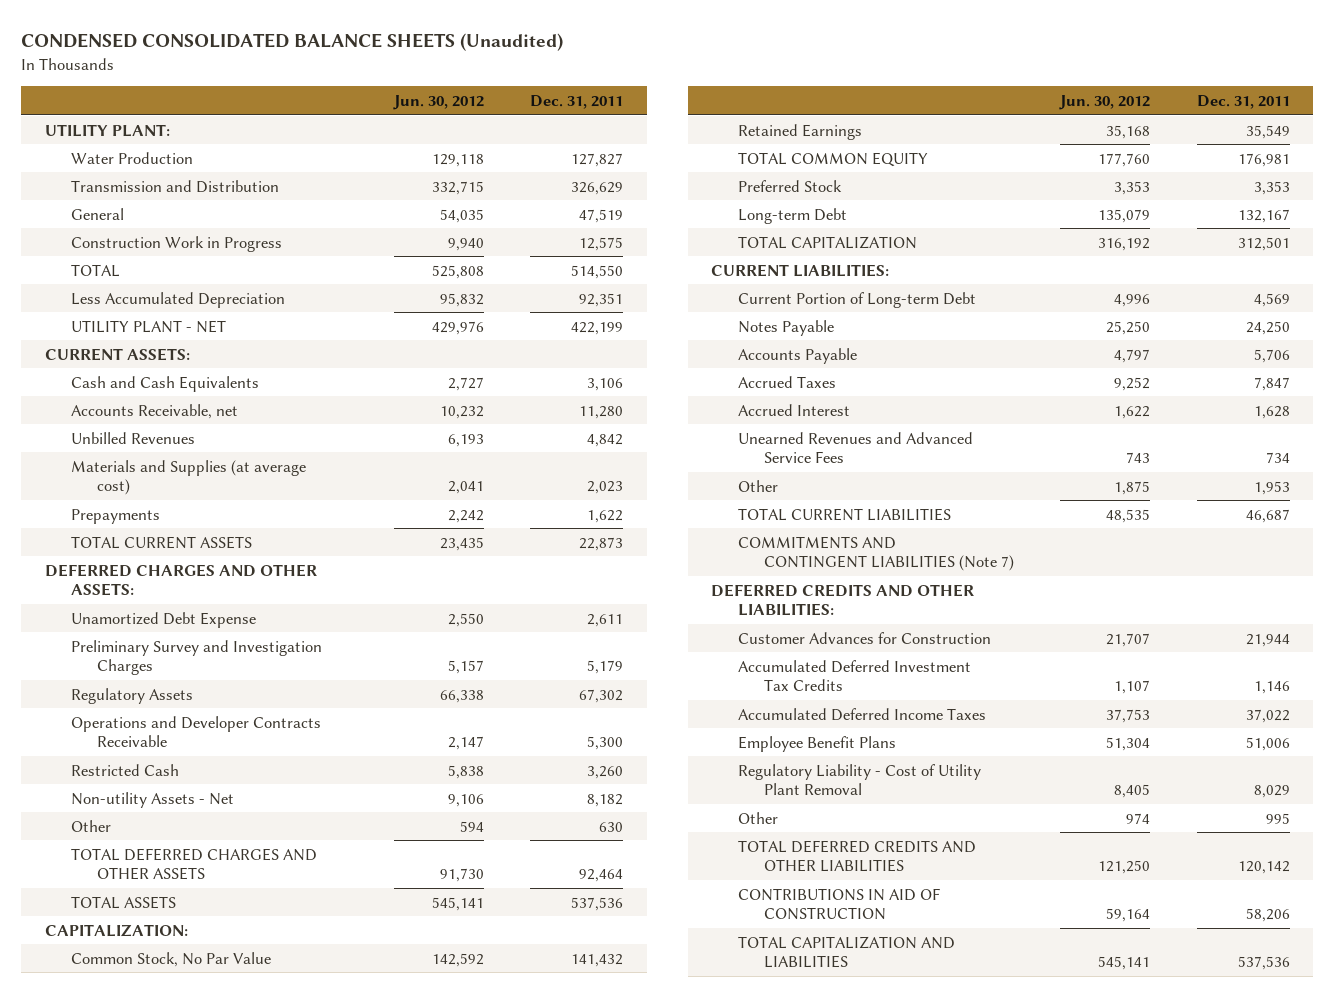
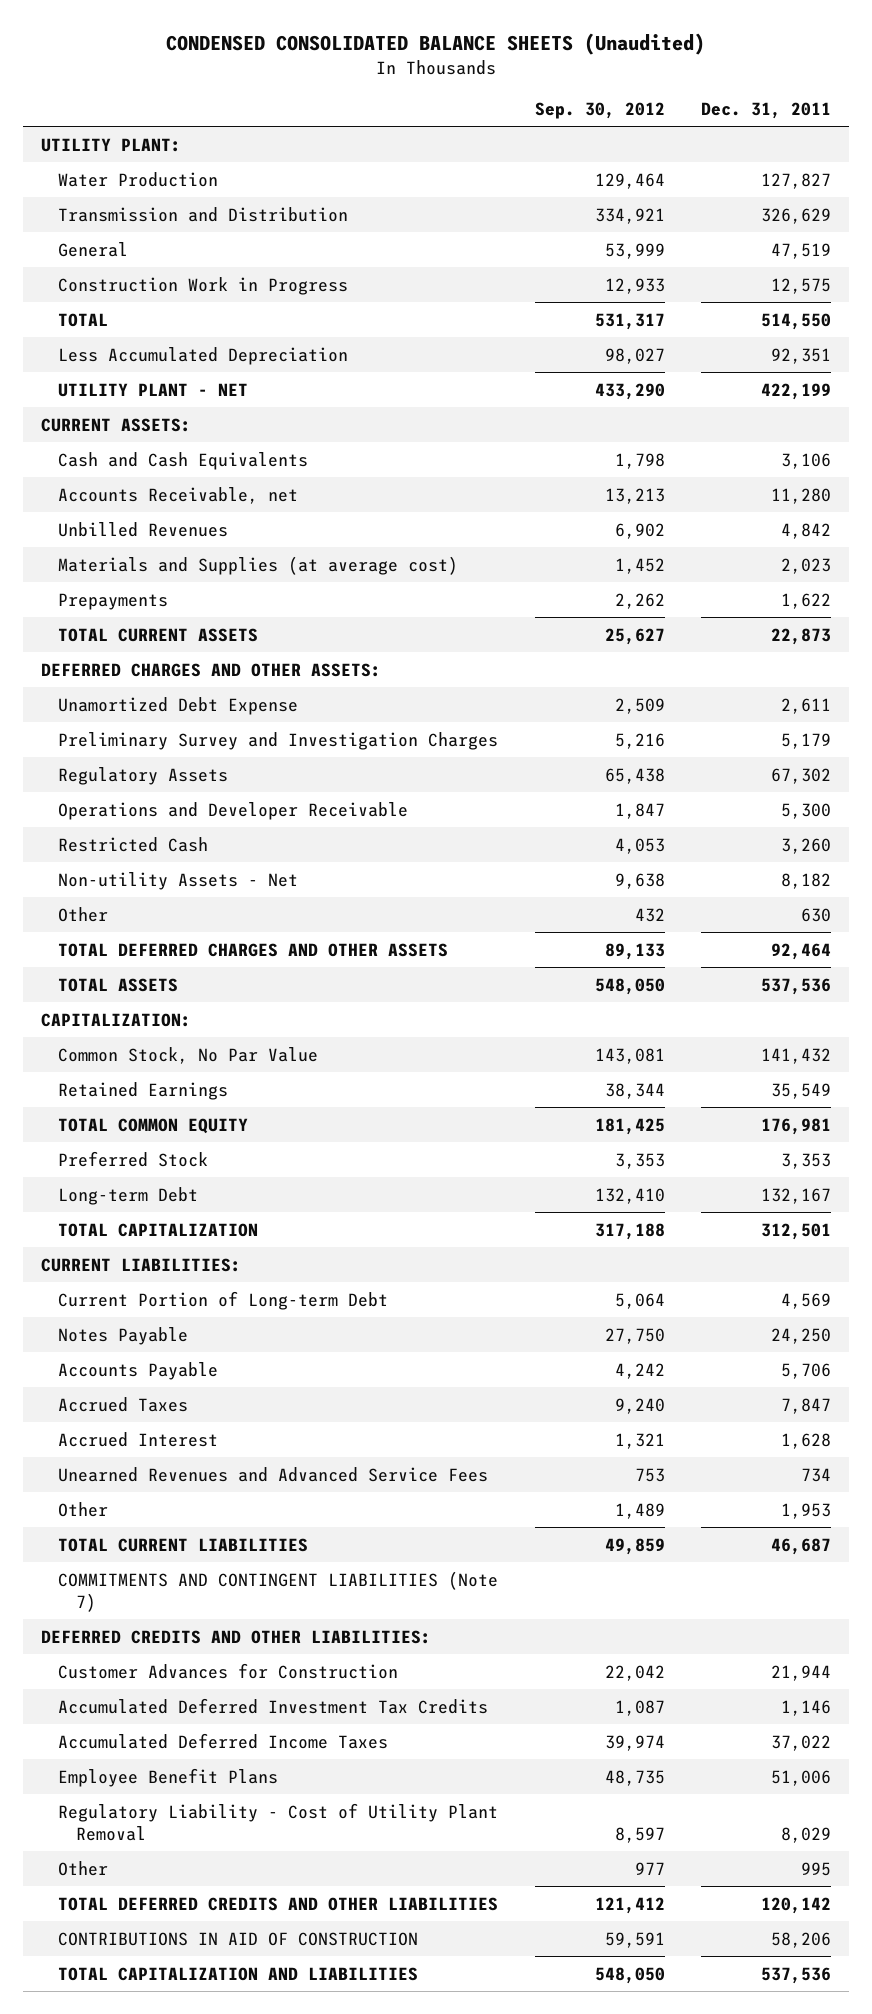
- | Jun. 30, 2012 | Dec. 31, 2011
+ | Sep. 30, 2012 | Dec. 31, 2011
- Operations and Developer Contracts Receivable | 2,147 | 5,300
+ Operations and Developer Receivable | 1,847 | 5,300

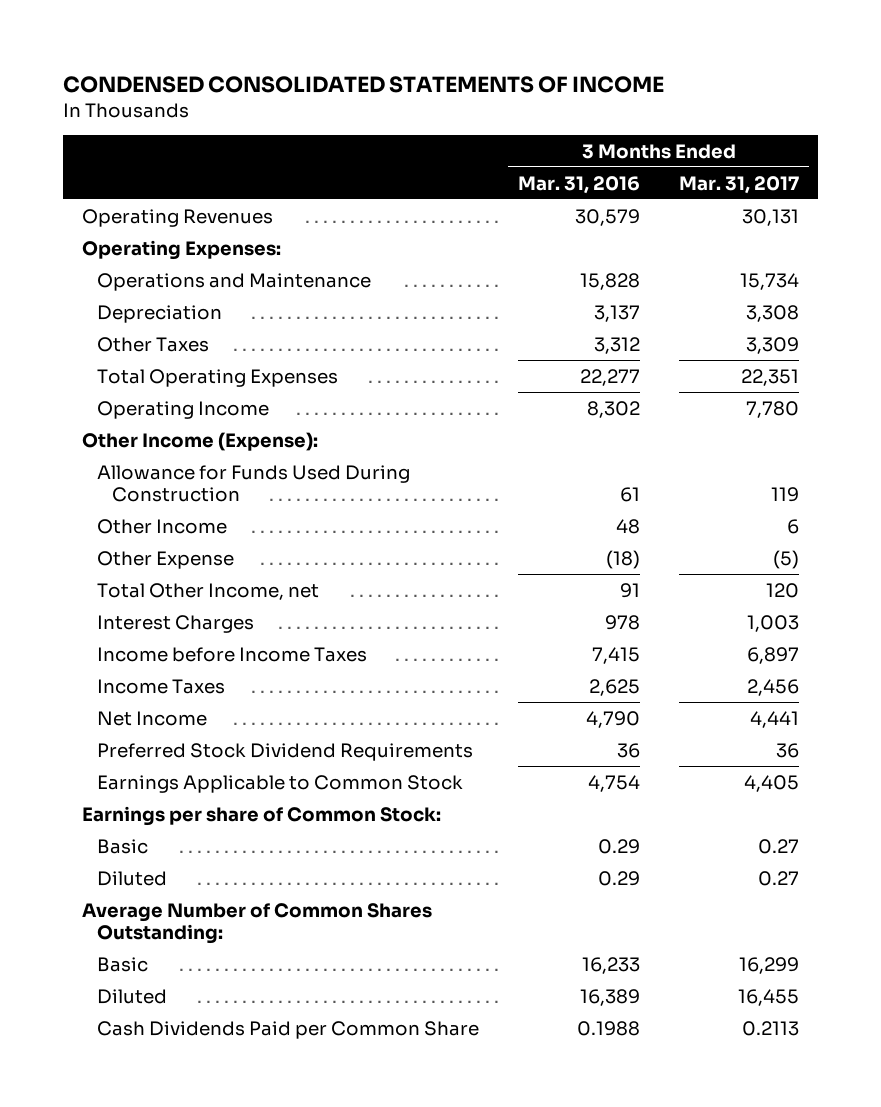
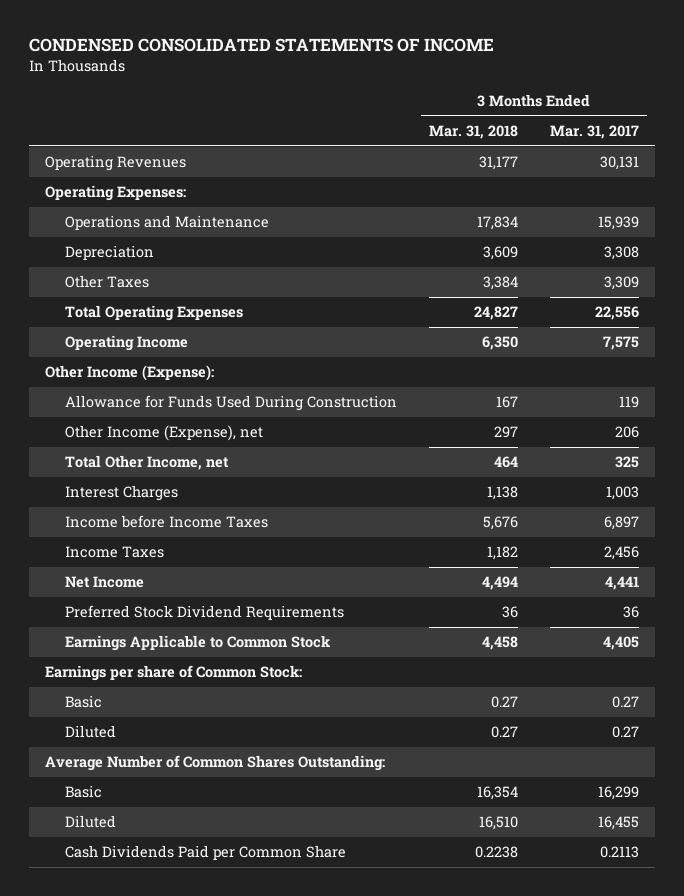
- | 3 Months Ended Mar. 31, 2016 | 3 Months Ended Mar. 31, 2017
+ | 3 Months Ended Mar. 31, 2018 | 3 Months Ended Mar. 31, 2017
- Operations and Maintenance | 15,828 | 15,734
+ Operations and Maintenance | 17,834 | 15,939
- Total Operating Expenses | 22,277 | 22,351
- Operating Income | 8,302 | 7,780
+ Total Operating Expenses | 24,827 | 22,556
+ Operating Income | 6,350 | 7,575
- Other Income | 48 | 6
- Other Expense | (18) | (5)
- Total Other Income, net | 91 | 120
+ Other Income (Expense), net | 297 | 206
+ Total Other Income, net | 464 | 325

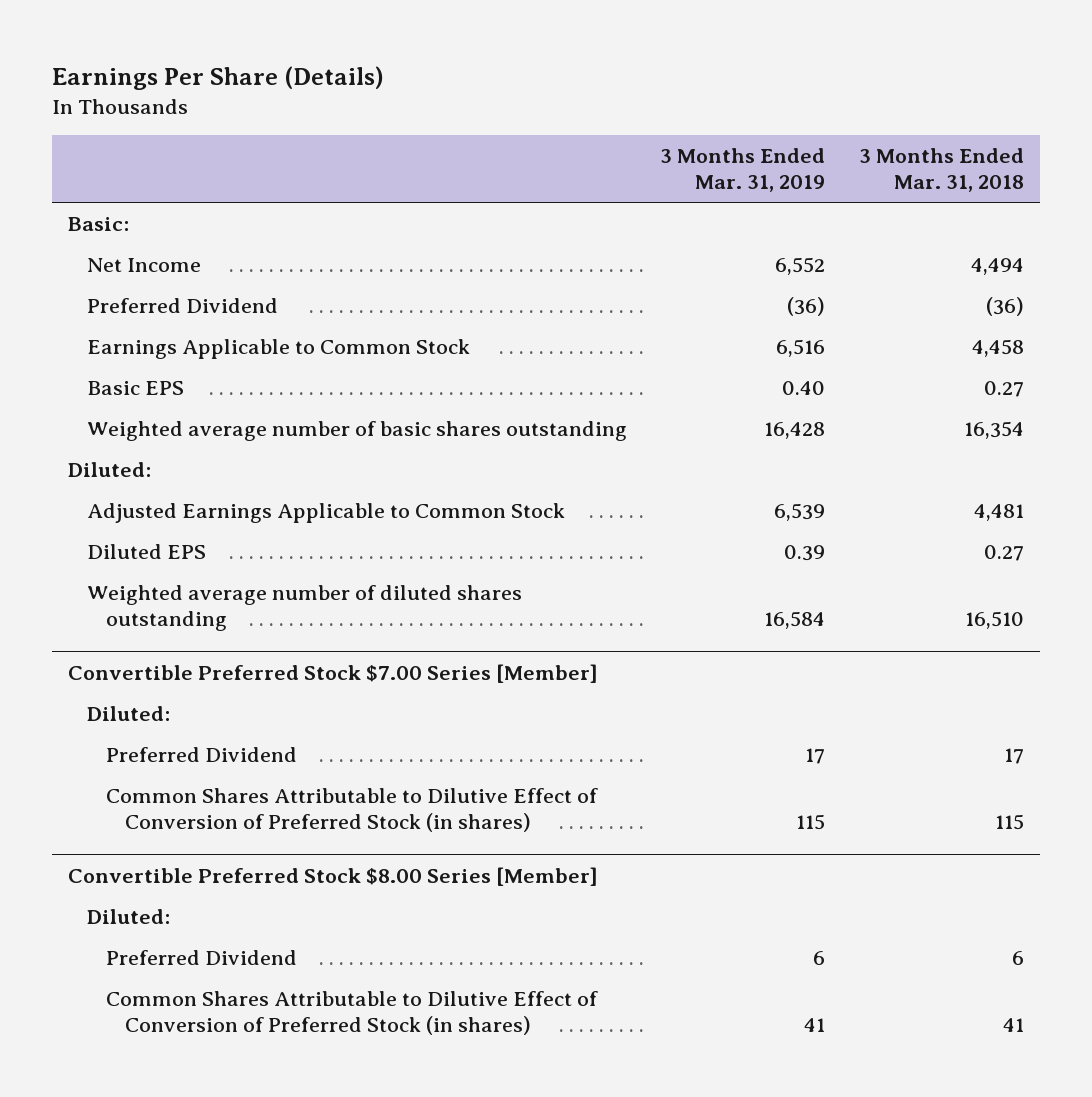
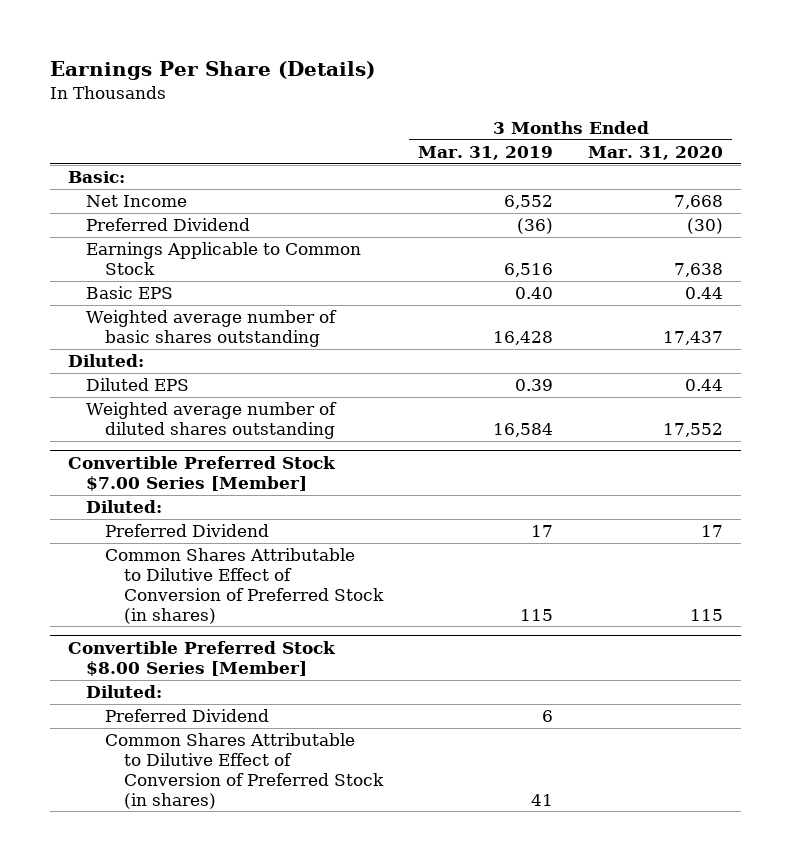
- | 3 Months Ended Mar. 31, 2019 | 3 Months Ended Mar. 31, 2018
+ | 3 Months Ended Mar. 31, 2019 | 3 Months Ended Mar. 31, 2020
- Adjusted Earnings Applicable to Common Stock | 6,539 | 4,481

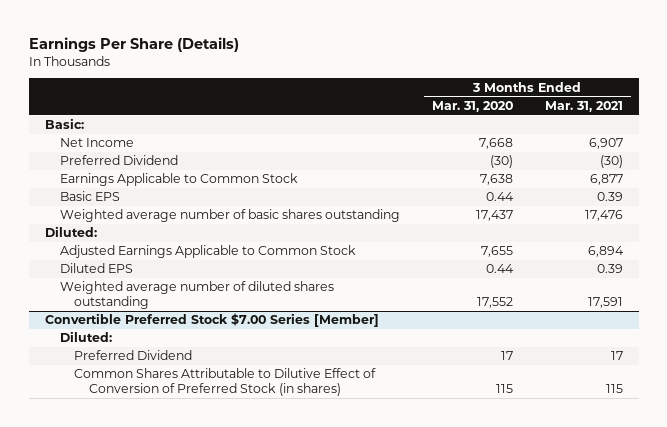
- | 3 Months Ended Mar. 31, 2019 | 3 Months Ended Mar. 31, 2020
+ | 3 Months Ended Mar. 31, 2020 | 3 Months Ended Mar. 31, 2021
+ Adjusted Earnings Applicable to Common Stock | 7,655 | 6,894
- Convertible Preferred Stock $8.00 Series [Member]
- Diluted:
- Preferred Dividend | 6 |
- Common Shares Attributable to Dilutive Effect of Conversion of Preferred Stock (in shares) | 41 |

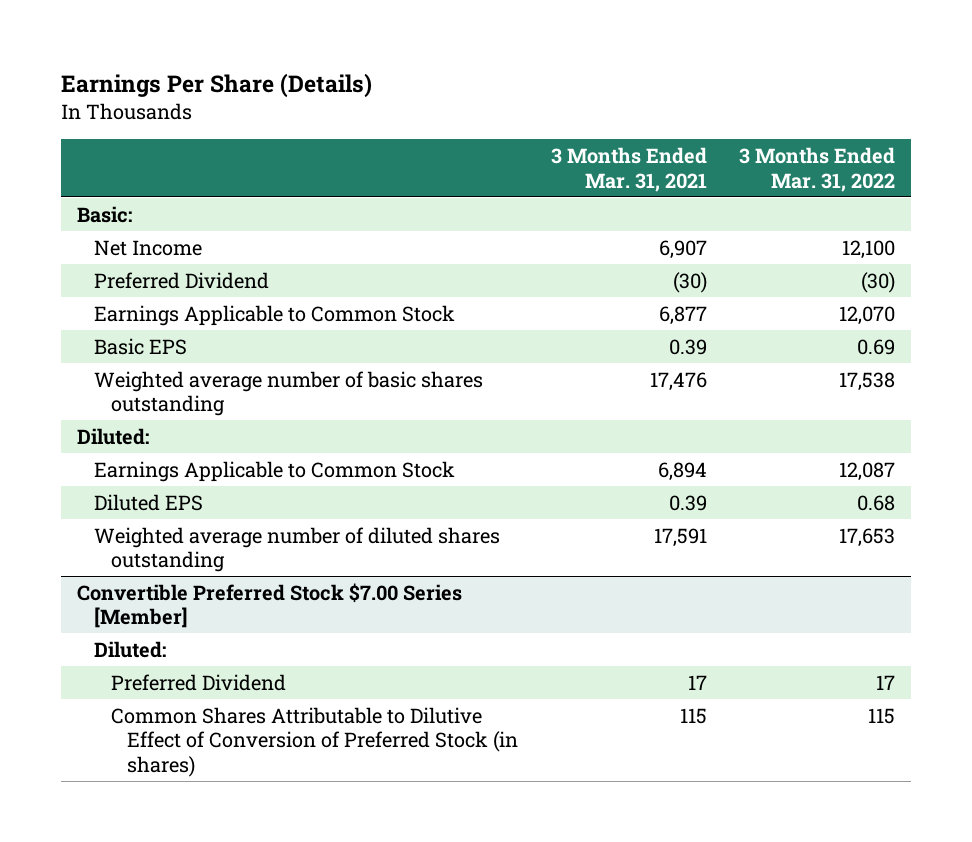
- | 3 Months Ended Mar. 31, 2020 | 3 Months Ended Mar. 31, 2021
+ | 3 Months Ended Mar. 31, 2021 | 3 Months Ended Mar. 31, 2022
- Adjusted Earnings Applicable to Common Stock | 7,655 | 6,894
+ Earnings Applicable to Common Stock | 6,894 | 12,087

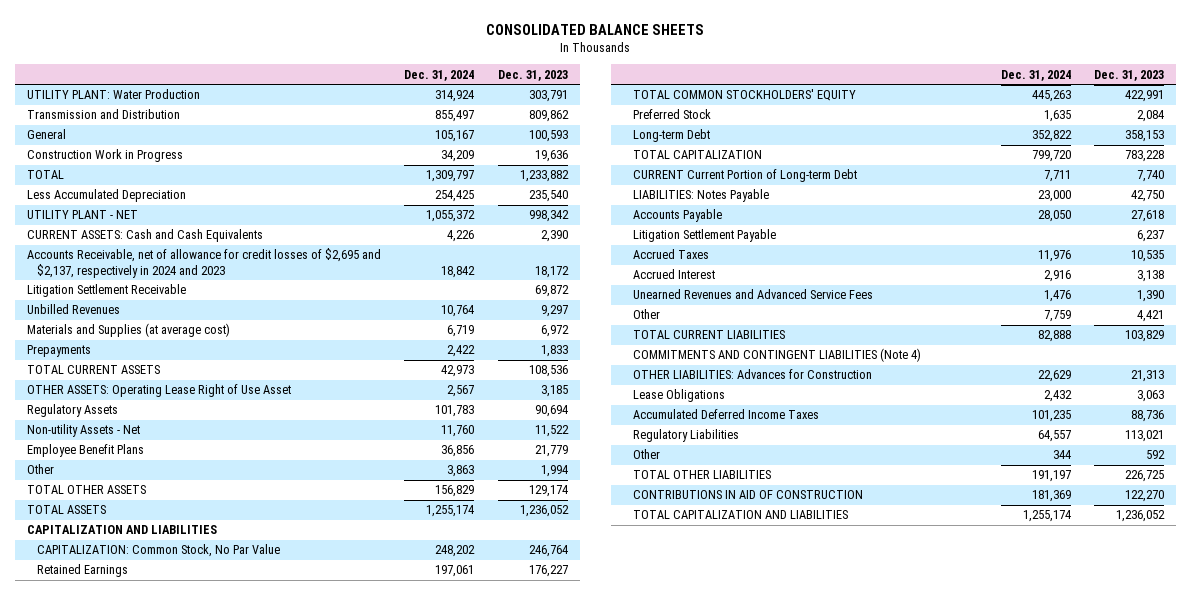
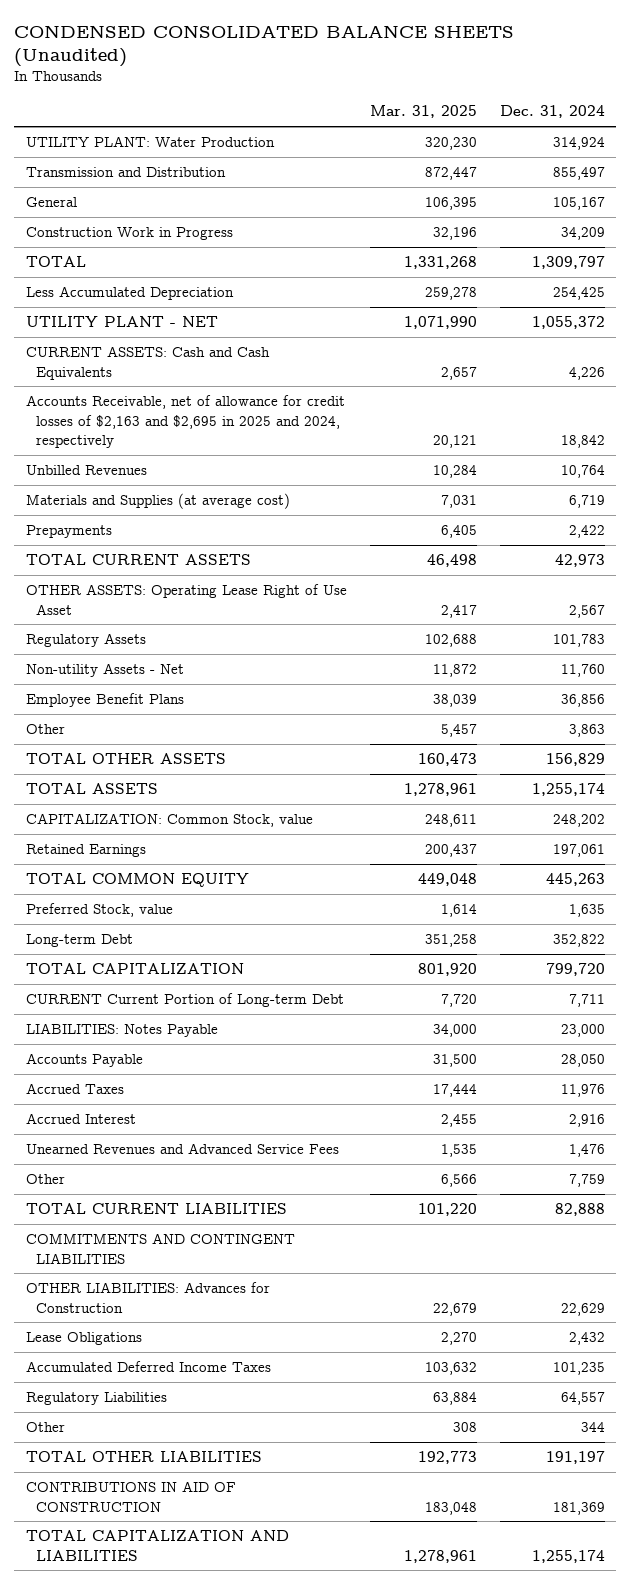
- CONSOLIDATED BALANCE SHEETS
+ CONDENSED CONSOLIDATED BALANCE SHEETS (Unaudited)
- | Dec. 31, 2024 | Dec. 31, 2023
+ | Mar. 31, 2025 | Dec. 31, 2024
- Accounts Receivable, net of allowance for credit losses of $2,695 and $2,137, respectively in 2024 and 2023 | 18,842 | 18,172
- Litigation Settlement Receivable | | 69,872
+ Accounts Receivable, net of allowance for credit losses of $2,163 and $2,695 in 2025 and 2024, respectively | 20,121 | 18,842
- CAPITALIZATION AND LIABILITIES
- CAPITALIZATION: Common Stock, No Par Value | 248,202 | 246,764
+ CAPITALIZATION: Common Stock, value | 248,611 | 248,202
- TOTAL COMMON STOCKHOLDERS' EQUITY | 445,263 | 422,991
- Preferred Stock | 1,635 | 2,084
+ TOTAL COMMON EQUITY | 449,048 | 445,263
+ Preferred Stock, value | 1,614 | 1,635
- Litigation Settlement Payable | | 6,237
- COMMITMENTS AND CONTINGENT LIABILITIES (Note 4)
+ COMMITMENTS AND CONTINGENT LIABILITIES

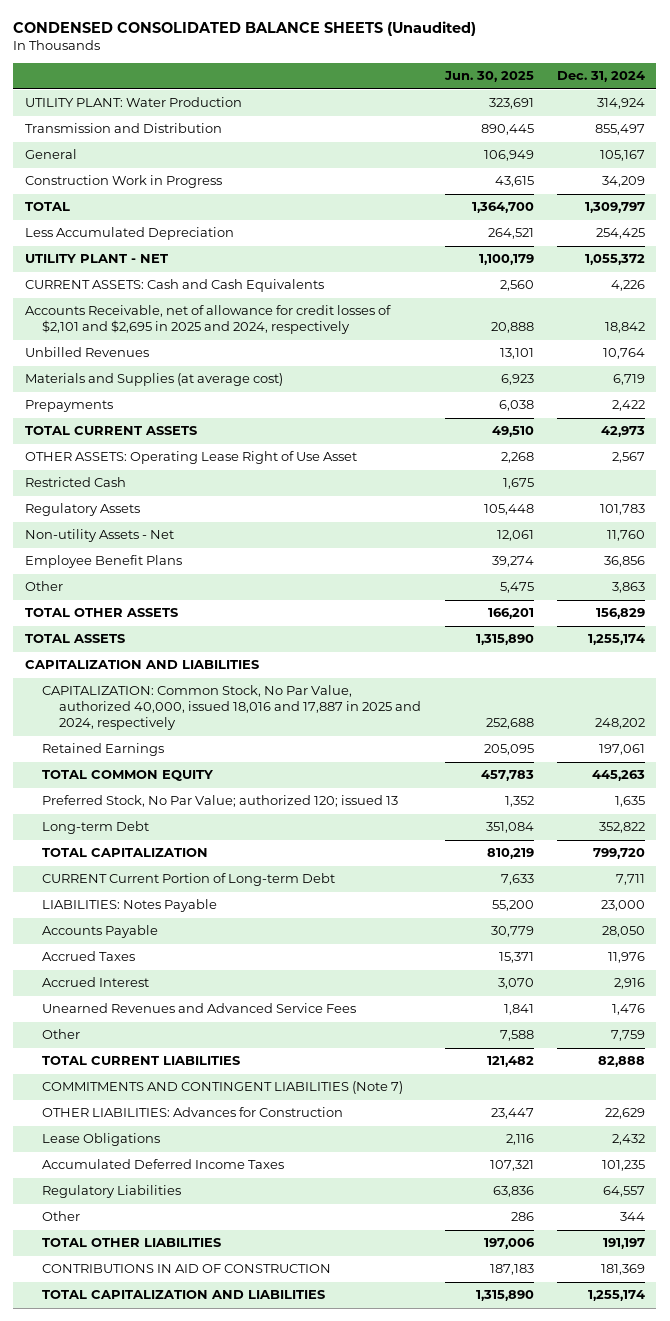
- | Mar. 31, 2025 | Dec. 31, 2024
+ | Jun. 30, 2025 | Dec. 31, 2024
- Accounts Receivable, net of allowance for credit losses of $2,163 and $2,695 in 2025 and 2024, respectively | 20,121 | 18,842
+ Accounts Receivable, net of allowance for credit losses of $2,101 and $2,695 in 2025 and 2024, respectively | 20,888 | 18,842
+ Restricted Cash | 1,675 |
- CAPITALIZATION: Common Stock, value | 248,611 | 248,202
+ CAPITALIZATION AND LIABILITIES
+ CAPITALIZATION: Common Stock, No Par Value, authorized 40,000, issued 18,016 and 17,887 in 2025 and 2024, respectively | 252,688 | 248,202
- Preferred Stock, value | 1,614 | 1,635
+ Preferred Stock, No Par Value; authorized 120; issued 13 | 1,352 | 1,635
- COMMITMENTS AND CONTINGENT LIABILITIES
+ COMMITMENTS AND CONTINGENT LIABILITIES (Note 7)

